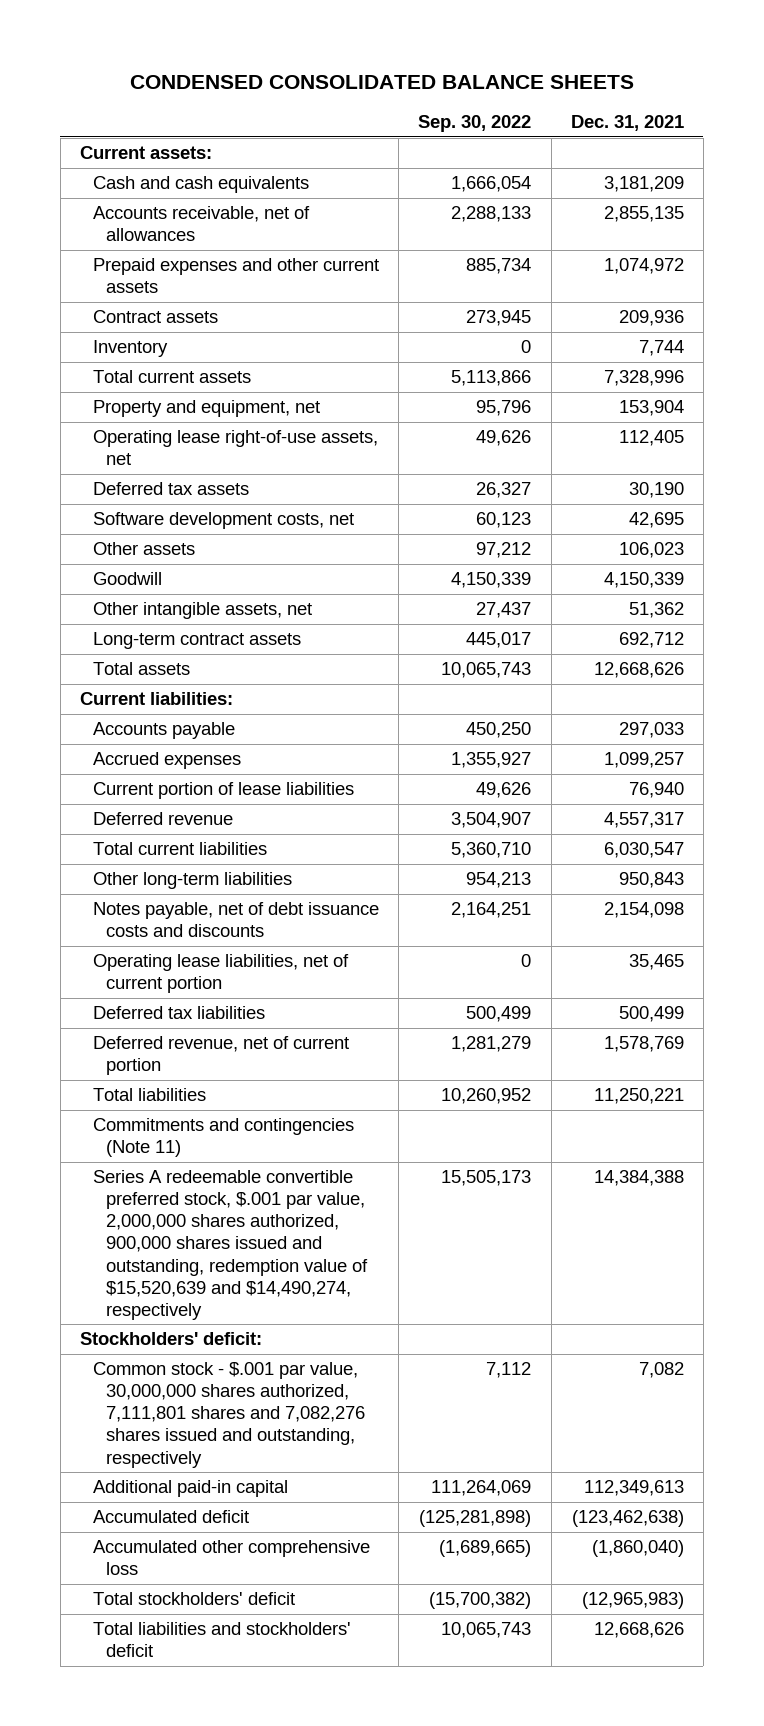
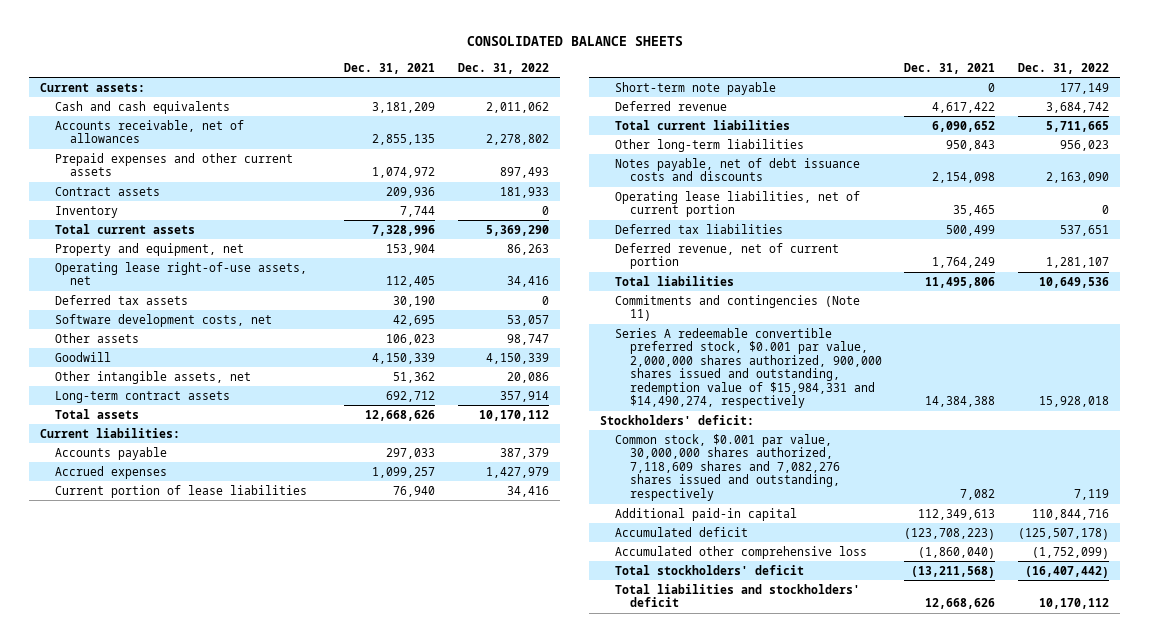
- CONDENSED CONSOLIDATED BALANCE SHEETS
+ CONSOLIDATED BALANCE SHEETS
- | Sep. 30, 2022 | Dec. 31, 2021
+ | Dec. 31, 2021 | Dec. 31, 2022
- Deferred revenue | 3,504,907 | 4,557,317
- Total current liabilities | 5,360,710 | 6,030,547
+ Short-term note payable | 0 | 177,149
+ Deferred revenue | 4,617,422 | 3,684,742
+ Total current liabilities | 6,090,652 | 5,711,665
- Deferred revenue, net of current portion | 1,281,279 | 1,578,769
- Total liabilities | 10,260,952 | 11,250,221
+ Deferred revenue, net of current portion | 1,764,249 | 1,281,107
+ Total liabilities | 11,495,806 | 10,649,536
- Series A redeemable convertible preferred stock, $.001 par value, 2,000,000 shares authorized, 900,000 shares issued and outstanding, redemption value of $15,520,639 and $14,490,274, respectively | 15,505,173 | 14,384,388
+ Series A redeemable convertible preferred stock, $0.001 par value, 2,000,000 shares authorized, 900,000 shares issued and outstanding, redemption value of $15,984,331 and $14,490,274, respectively | 14,384,388 | 15,928,018
- Common stock - $.001 par value, 30,000,000 shares authorized, 7,111,801 shares and 7,082,276 shares issued and outstanding, respectively | 7,112 | 7,082
+ Common stock, $0.001 par value, 30,000,000 shares authorized, 7,118,609 shares and 7,082,276 shares issued and outstanding, respectively | 7,082 | 7,119
- Accumulated deficit | (125,281,898) | (123,462,638)
+ Accumulated deficit | (123,708,223) | (125,507,178)
- Total stockholders' deficit | (15,700,382) | (12,965,983)
+ Total stockholders' deficit | (13,211,568) | (16,407,442)

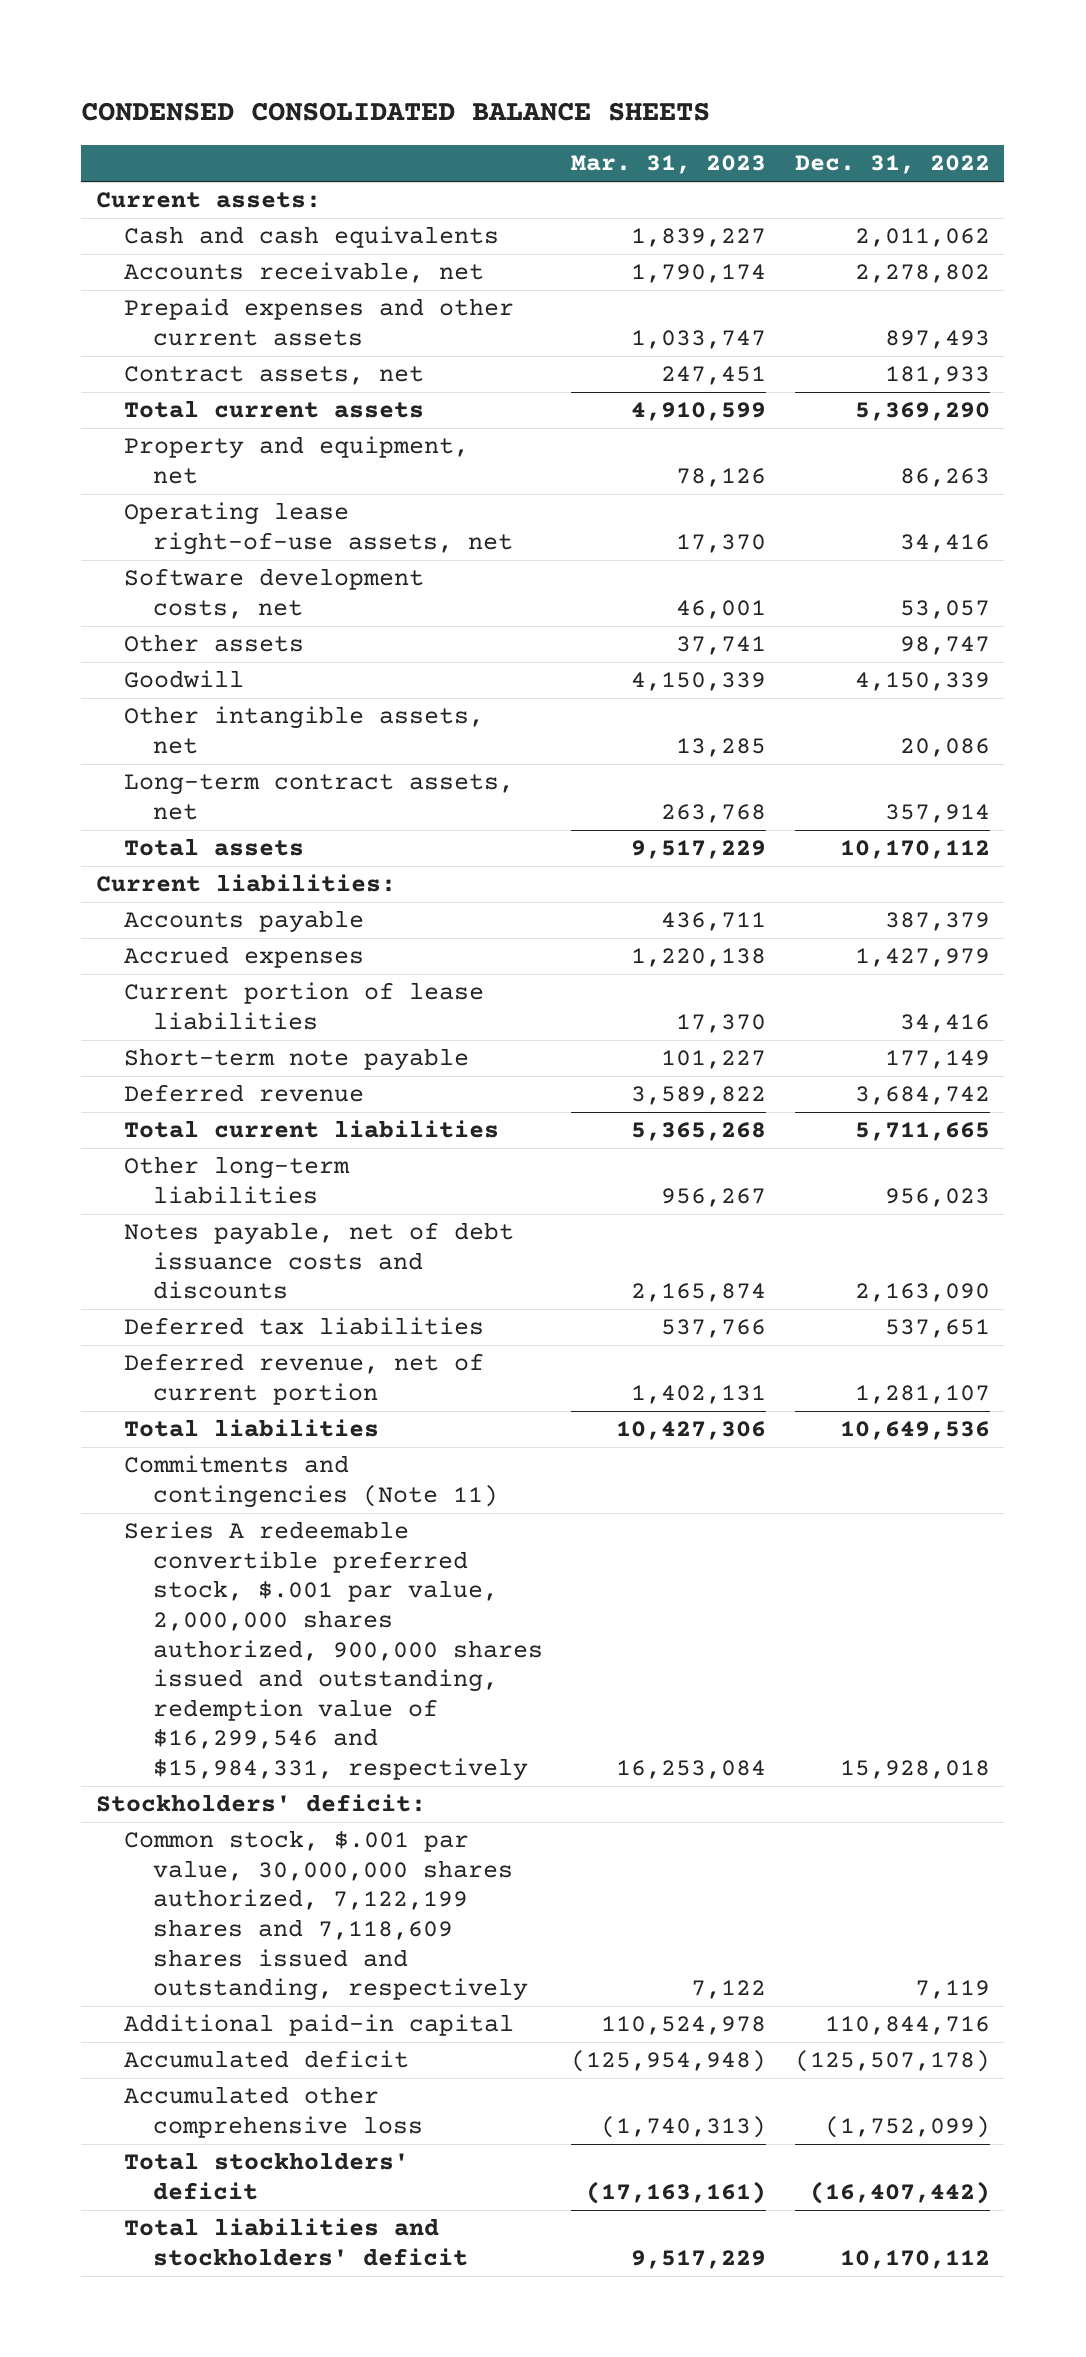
- CONSOLIDATED BALANCE SHEETS
+ CONDENSED CONSOLIDATED BALANCE SHEETS
- | Dec. 31, 2021 | Dec. 31, 2022
+ | Mar. 31, 2023 | Dec. 31, 2022
- Accounts receivable, net of allowances | 2,855,135 | 2,278,802
+ Accounts receivable, net | 1,790,174 | 2,278,802
- Contract assets | 209,936 | 181,933
- Inventory | 7,744 | 0
+ Contract assets, net | 247,451 | 181,933
- Deferred tax assets | 30,190 | 0
- Long-term contract assets | 692,712 | 357,914
+ Long-term contract assets, net | 263,768 | 357,914
- Operating lease liabilities, net of current portion | 35,465 | 0
- Series A redeemable convertible preferred stock, $0.001 par value, 2,000,000 shares authorized, 900,000 shares issued and outstanding, redemption value of $15,984,331 and $14,490,274, respectively | 14,384,388 | 15,928,018
+ Series A redeemable convertible preferred stock, $.001 par value, 2,000,000 shares authorized, 900,000 shares issued and outstanding, redemption value of $16,299,546 and $15,984,331, respectively | 16,253,084 | 15,928,018
- Common stock, $0.001 par value, 30,000,000 shares authorized, 7,118,609 shares and 7,082,276 shares issued and outstanding, respectively | 7,082 | 7,119
+ Common stock, $.001 par value, 30,000,000 shares authorized, 7,122,199 shares and 7,118,609 shares issued and outstanding, respectively | 7,122 | 7,119

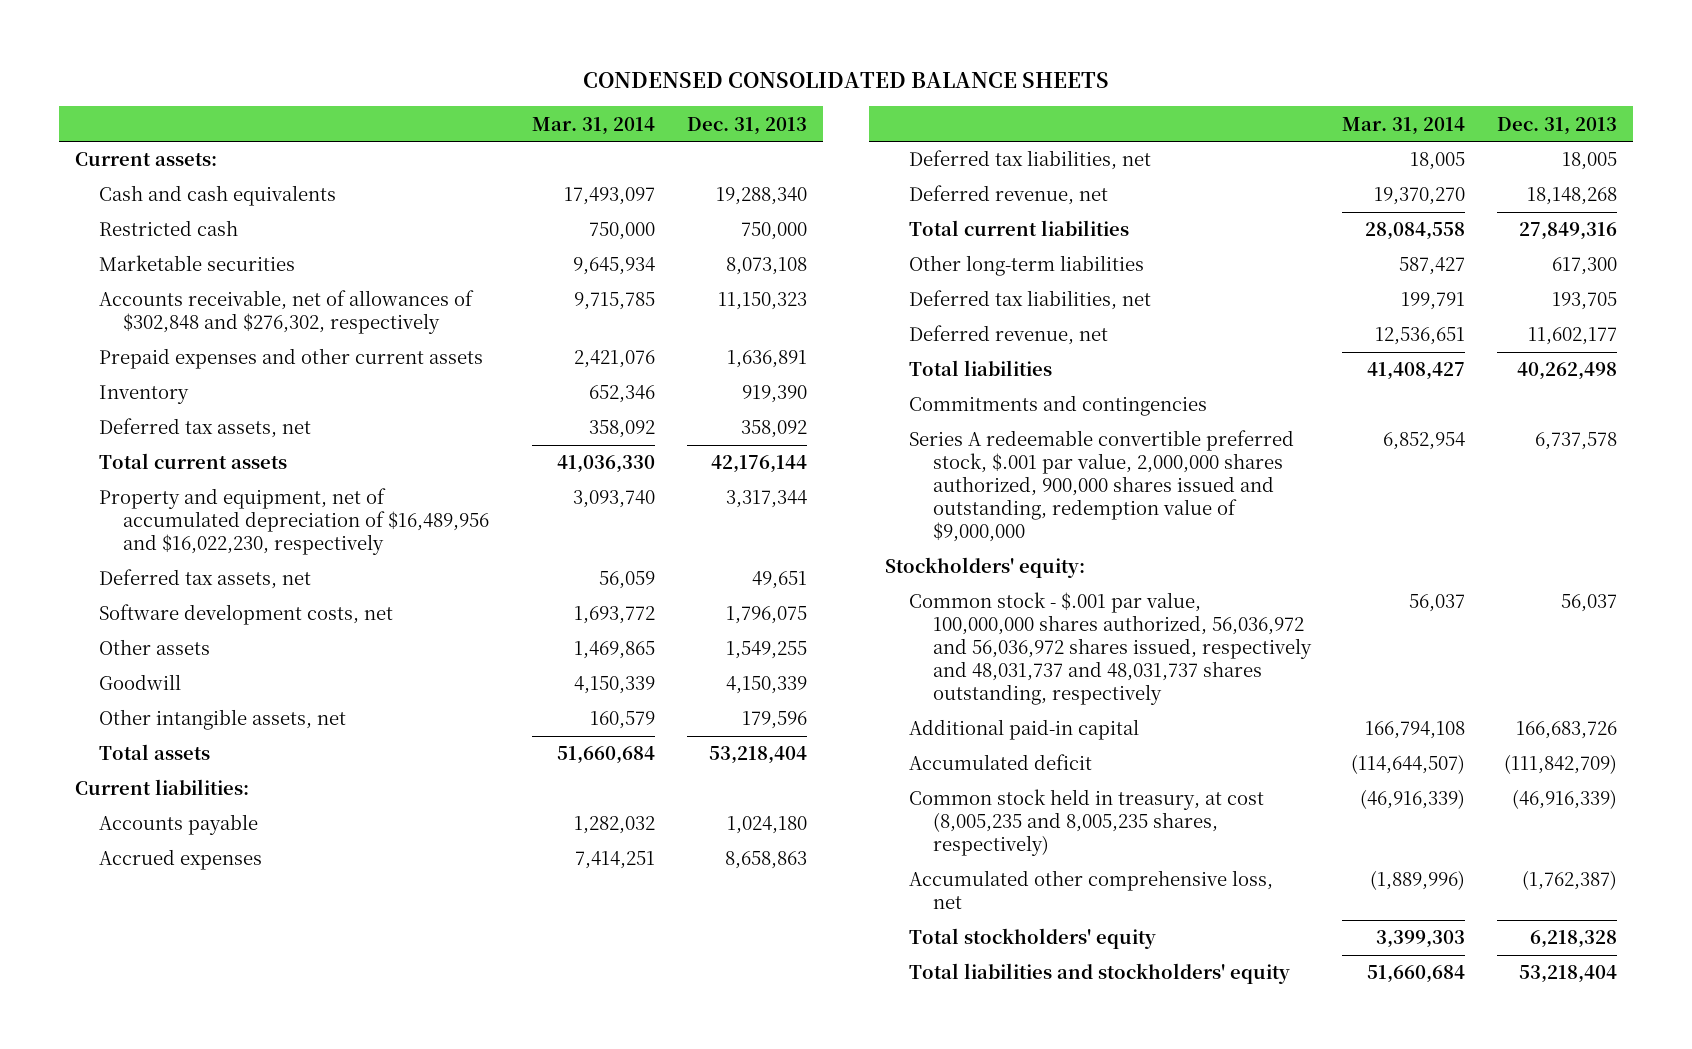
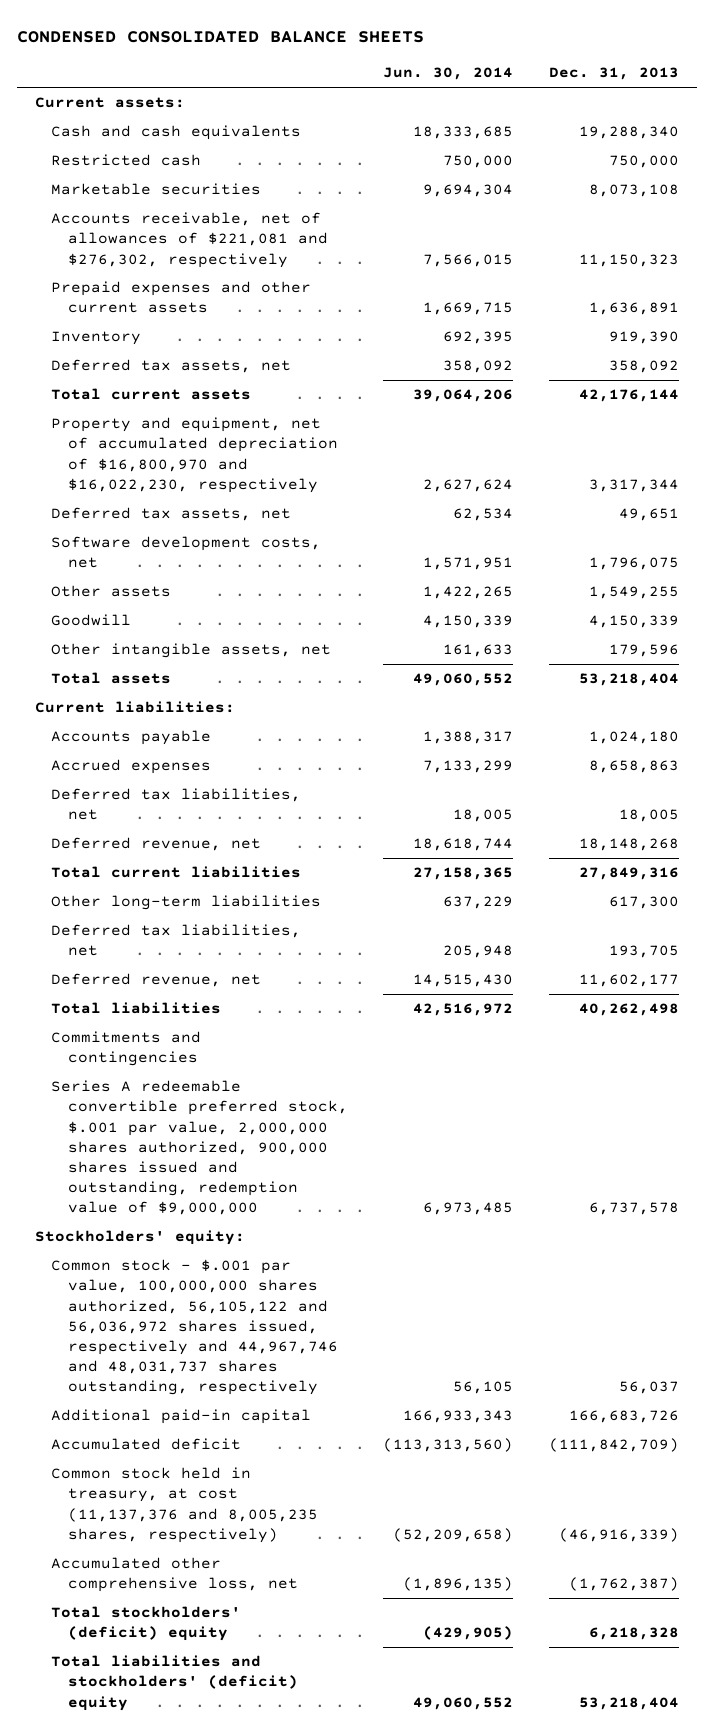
- | Mar. 31, 2014 | Dec. 31, 2013
+ | Jun. 30, 2014 | Dec. 31, 2013
- Accounts receivable, net of allowances of $302,848 and $276,302, respectively | 9,715,785 | 11,150,323
+ Accounts receivable, net of allowances of $221,081 and $276,302, respectively | 7,566,015 | 11,150,323
- Property and equipment, net of accumulated depreciation of $16,489,956 and $16,022,230, respectively | 3,093,740 | 3,317,344
+ Property and equipment, net of accumulated depreciation of $16,800,970 and $16,022,230, respectively | 2,627,624 | 3,317,344
- Common stock - $.001 par value, 100,000,000 shares authorized, 56,036,972 and 56,036,972 shares issued, respectively and 48,031,737 and 48,031,737 shares outstanding, respectively | 56,037 | 56,037
+ Common stock - $.001 par value, 100,000,000 shares authorized, 56,105,122 and 56,036,972 shares issued, respectively and 44,967,746 and 48,031,737 shares outstanding, respectively | 56,105 | 56,037
- Common stock held in treasury, at cost (8,005,235 and 8,005,235 shares, respectively) | (46,916,339) | (46,916,339)
+ Common stock held in treasury, at cost (11,137,376 and 8,005,235 shares, respectively) | (52,209,658) | (46,916,339)
- Total stockholders' equity | 3,399,303 | 6,218,328
- Total liabilities and stockholders' equity | 51,660,684 | 53,218,404
+ Total stockholders' (deficit) equity | (429,905) | 6,218,328
+ Total liabilities and stockholders' (deficit) equity | 49,060,552 | 53,218,404

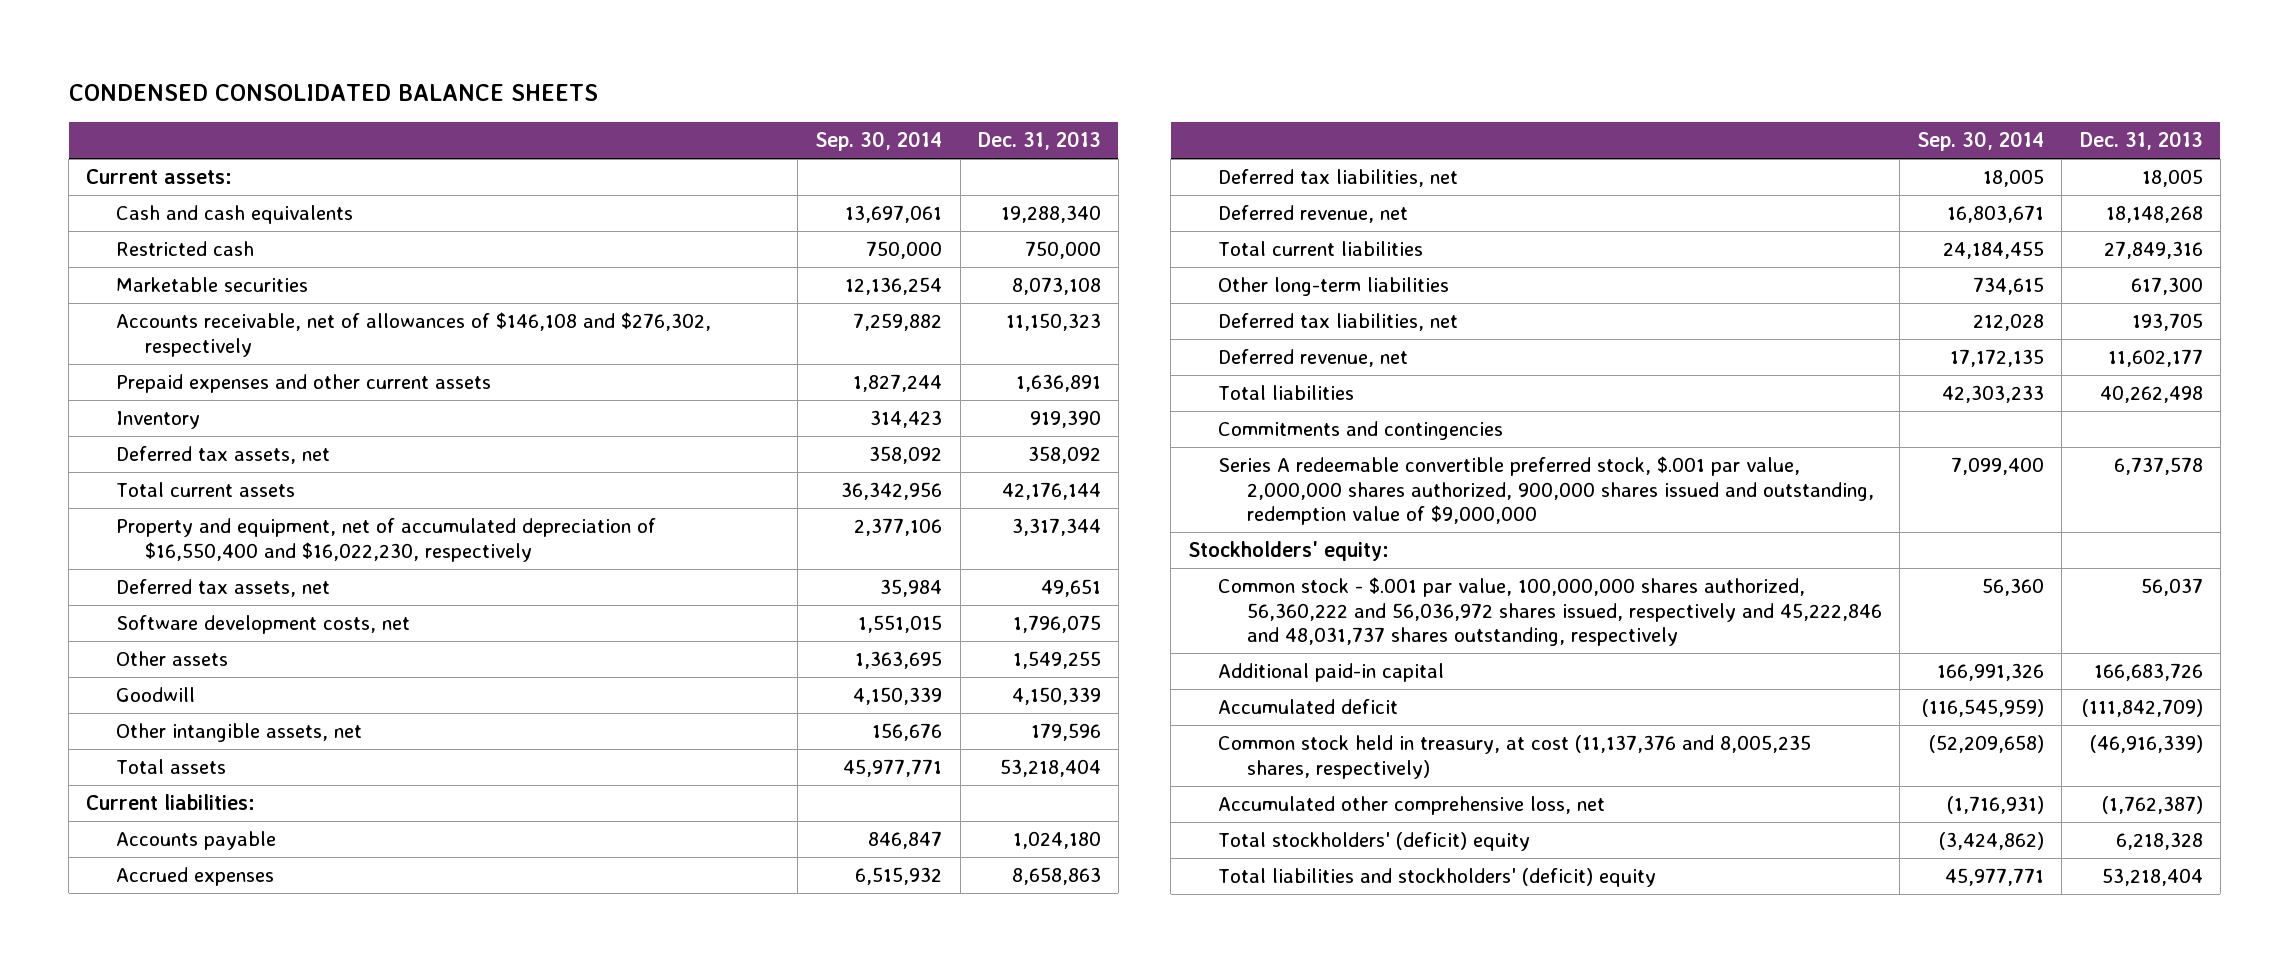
- | Jun. 30, 2014 | Dec. 31, 2013
+ | Sep. 30, 2014 | Dec. 31, 2013
- Accounts receivable, net of allowances of $221,081 and $276,302, respectively | 7,566,015 | 11,150,323
+ Accounts receivable, net of allowances of $146,108 and $276,302, respectively | 7,259,882 | 11,150,323
- Property and equipment, net of accumulated depreciation of $16,800,970 and $16,022,230, respectively | 2,627,624 | 3,317,344
+ Property and equipment, net of accumulated depreciation of $16,550,400 and $16,022,230, respectively | 2,377,106 | 3,317,344
- Common stock - $.001 par value, 100,000,000 shares authorized, 56,105,122 and 56,036,972 shares issued, respectively and 44,967,746 and 48,031,737 shares outstanding, respectively | 56,105 | 56,037
+ Common stock - $.001 par value, 100,000,000 shares authorized, 56,360,222 and 56,036,972 shares issued, respectively and 45,222,846 and 48,031,737 shares outstanding, respectively | 56,360 | 56,037

